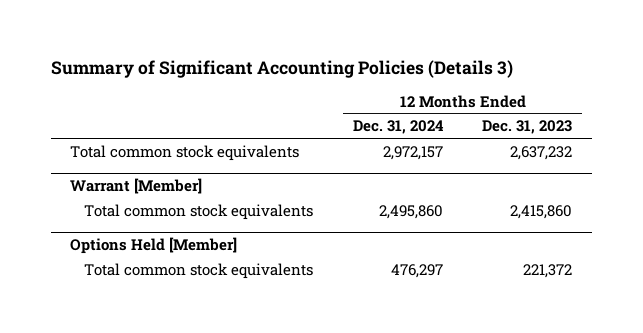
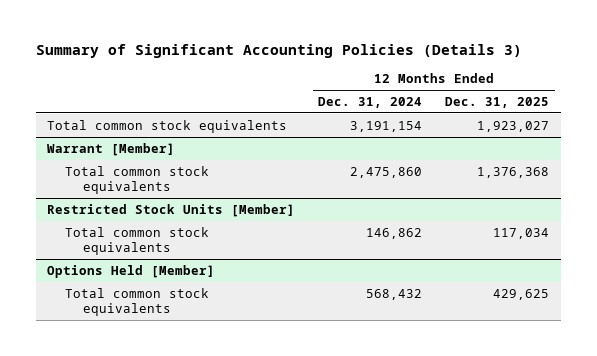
- | 12 Months Ended Dec. 31, 2024 | 12 Months Ended Dec. 31, 2023
+ | 12 Months Ended Dec. 31, 2024 | 12 Months Ended Dec. 31, 2025
- Total common stock equivalents | 2,972,157 | 2,637,232
+ Total common stock equivalents | 3,191,154 | 1,923,027
@ Warrant [Member]
- Total common stock equivalents | 2,495,860 | 2,415,860
+ Total common stock equivalents | 2,475,860 | 1,376,368
+ Restricted Stock Units [Member]
+ Total common stock equivalents | 146,862 | 117,034
@ Options Held [Member]
- Total common stock equivalents | 476,297 | 221,372
+ Total common stock equivalents | 568,432 | 429,625

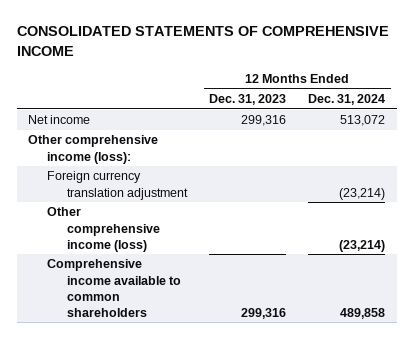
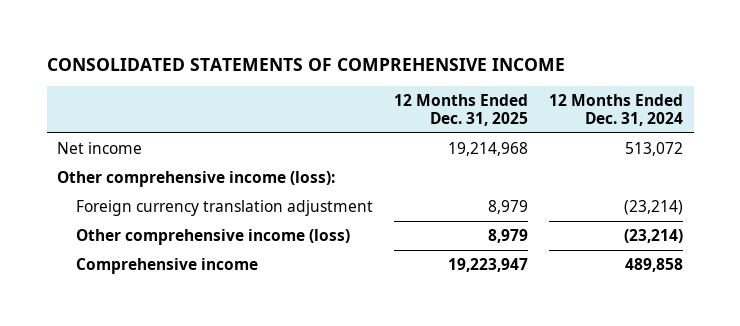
- | 12 Months Ended Dec. 31, 2023 | 12 Months Ended Dec. 31, 2024
+ | 12 Months Ended Dec. 31, 2025 | 12 Months Ended Dec. 31, 2024
- Comprehensive income available to common shareholders | 299,316 | 489,858
+ Comprehensive income | 19,223,947 | 489,858

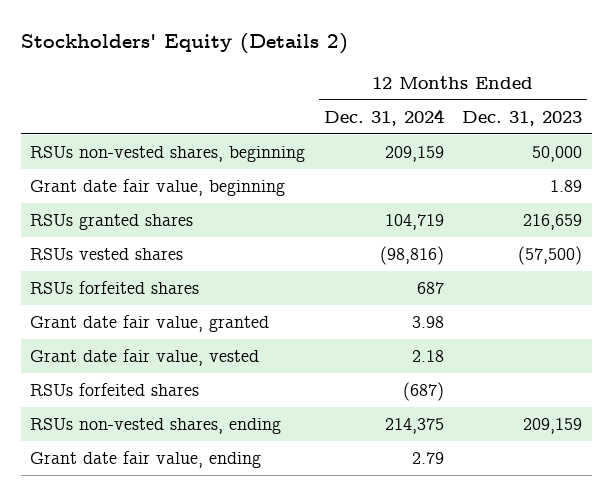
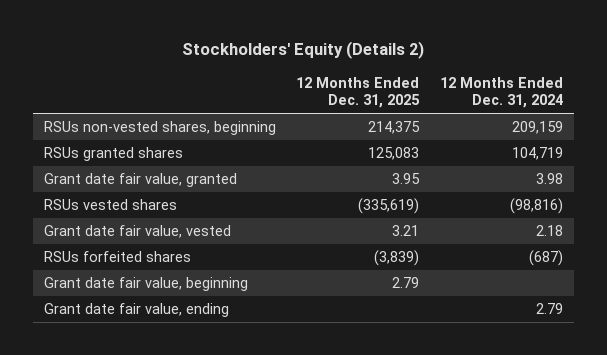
- | 12 Months Ended Dec. 31, 2024 | 12 Months Ended Dec. 31, 2023
+ | 12 Months Ended Dec. 31, 2025 | 12 Months Ended Dec. 31, 2024
- RSUs forfeited shares | 687 |
moved down: RSUs vested shares | (335,619) | (98,816)
- RSUs non-vested shares, ending | 214,375 | 209,159
moved down: Grant date fair value, beginning | 2.79 |

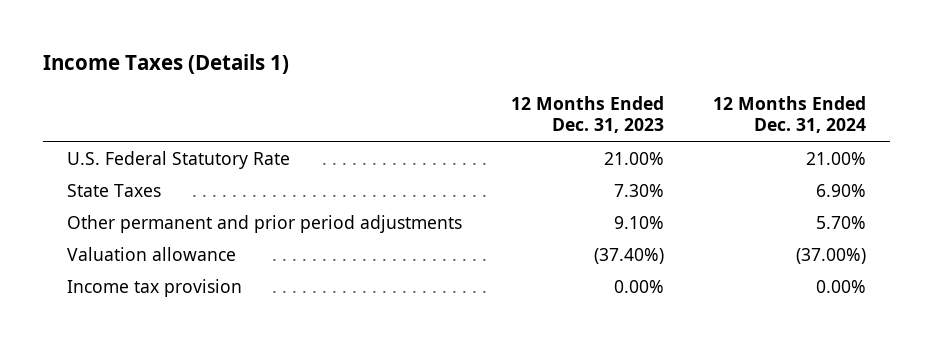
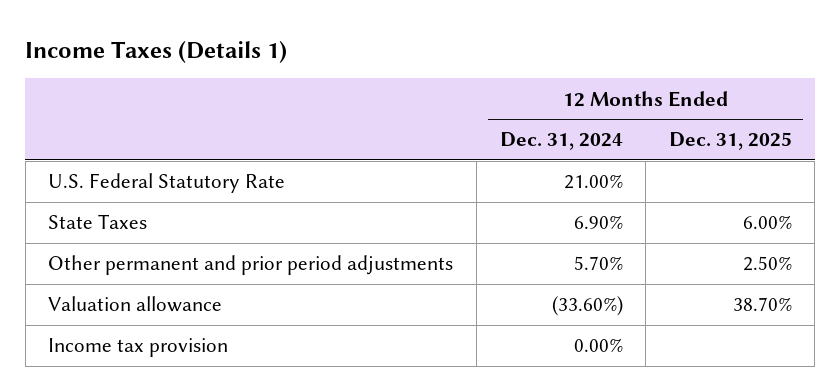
- | 12 Months Ended Dec. 31, 2023 | 12 Months Ended Dec. 31, 2024
+ | 12 Months Ended Dec. 31, 2024 | 12 Months Ended Dec. 31, 2025
- Valuation allowance | (37.40%) | (37.00%)
+ Valuation allowance | (33.60%) | 38.70%

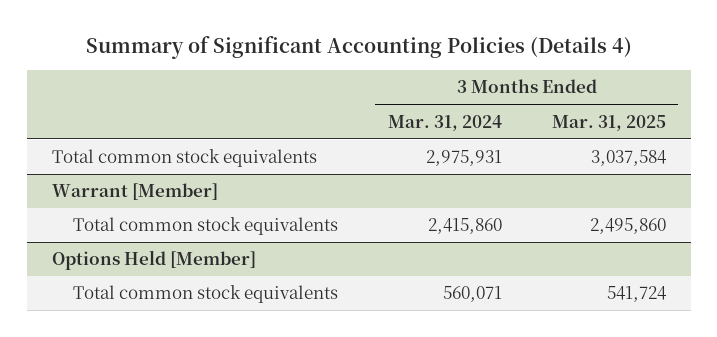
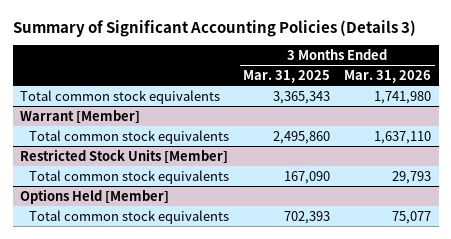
- Summary of Significant Accounting Policies (Details 4)
+ Summary of Significant Accounting Policies (Details 3)
- | 3 Months Ended Mar. 31, 2024 | 3 Months Ended Mar. 31, 2025
+ | 3 Months Ended Mar. 31, 2025 | 3 Months Ended Mar. 31, 2026
- Total common stock equivalents | 2,975,931 | 3,037,584
+ Total common stock equivalents | 3,365,343 | 1,741,980
+ Restricted Stock Units [Member]
+ Total common stock equivalents | 167,090 | 29,793
@ Options Held [Member]
- Total common stock equivalents | 560,071 | 541,724
+ Total common stock equivalents | 702,393 | 75,077

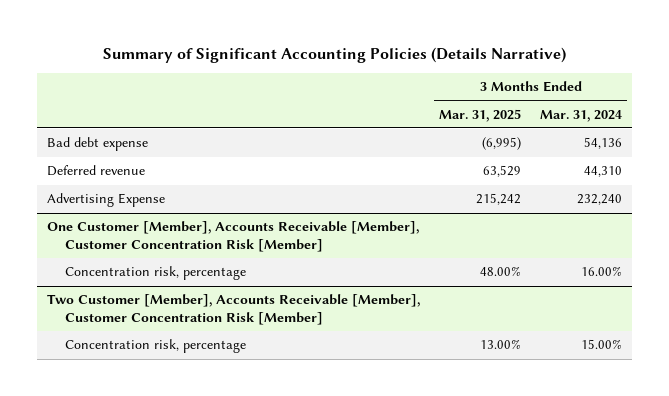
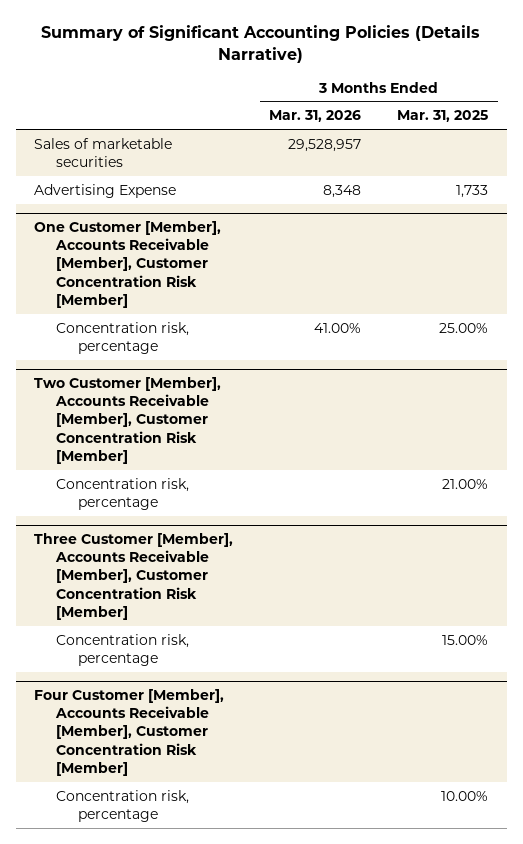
- | 3 Months Ended Mar. 31, 2025 | 3 Months Ended Mar. 31, 2024
+ | 3 Months Ended Mar. 31, 2026 | 3 Months Ended Mar. 31, 2025
- Bad debt expense | (6,995) | 54,136
- Deferred revenue | 63,529 | 44,310
- Advertising Expense | 215,242 | 232,240
+ Sales of marketable securities | 29,528,957 |
+ Advertising Expense | 8,348 | 1,733
@ One Customer [Member], Accounts Receivable [Member], Customer Concentration Risk [Member]
- Concentration risk, percentage | 48.00% | 16.00%
+ Concentration risk, percentage | 41.00% | 25.00%
@ Two Customer [Member], Accounts Receivable [Member], Customer Concentration Risk [Member]
- Concentration risk, percentage | 13.00% | 15.00%
+ Concentration risk, percentage | | 21.00%
+ Three Customer [Member], Accounts Receivable [Member], Customer Concentration Risk [Member]
+ Concentration risk, percentage | | 15.00%
+ Four Customer [Member], Accounts Receivable [Member], Customer Concentration Risk [Member]
+ Concentration risk, percentage | | 10.00%

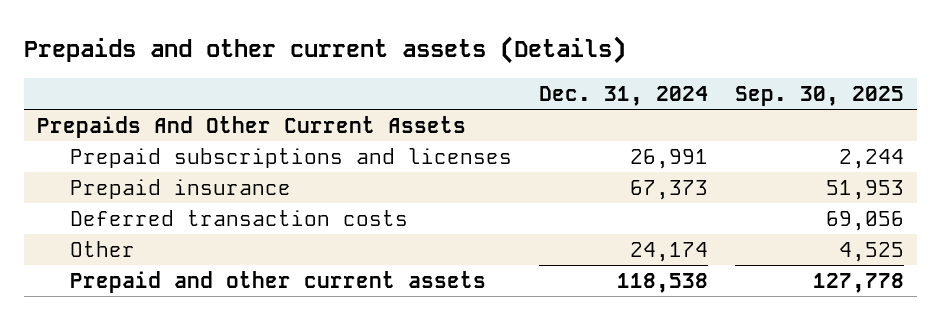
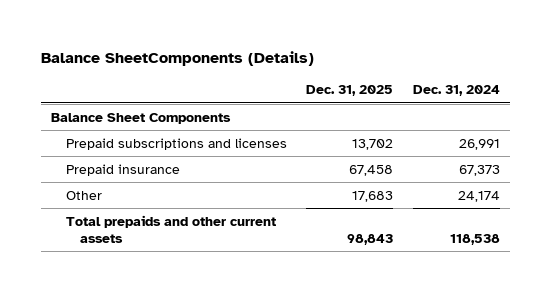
- Prepaids and other current assets (Details)
+ Balance SheetComponents (Details)
- | Dec. 31, 2024 | Sep. 30, 2025
+ | Dec. 31, 2025 | Dec. 31, 2024
- Prepaids And Other Current Assets
+ Balance Sheet Components
- Deferred transaction costs | | 69,056
- Prepaid and other current assets | 118,538 | 127,778
+ Total prepaids and other current assets | 98,843 | 118,538

